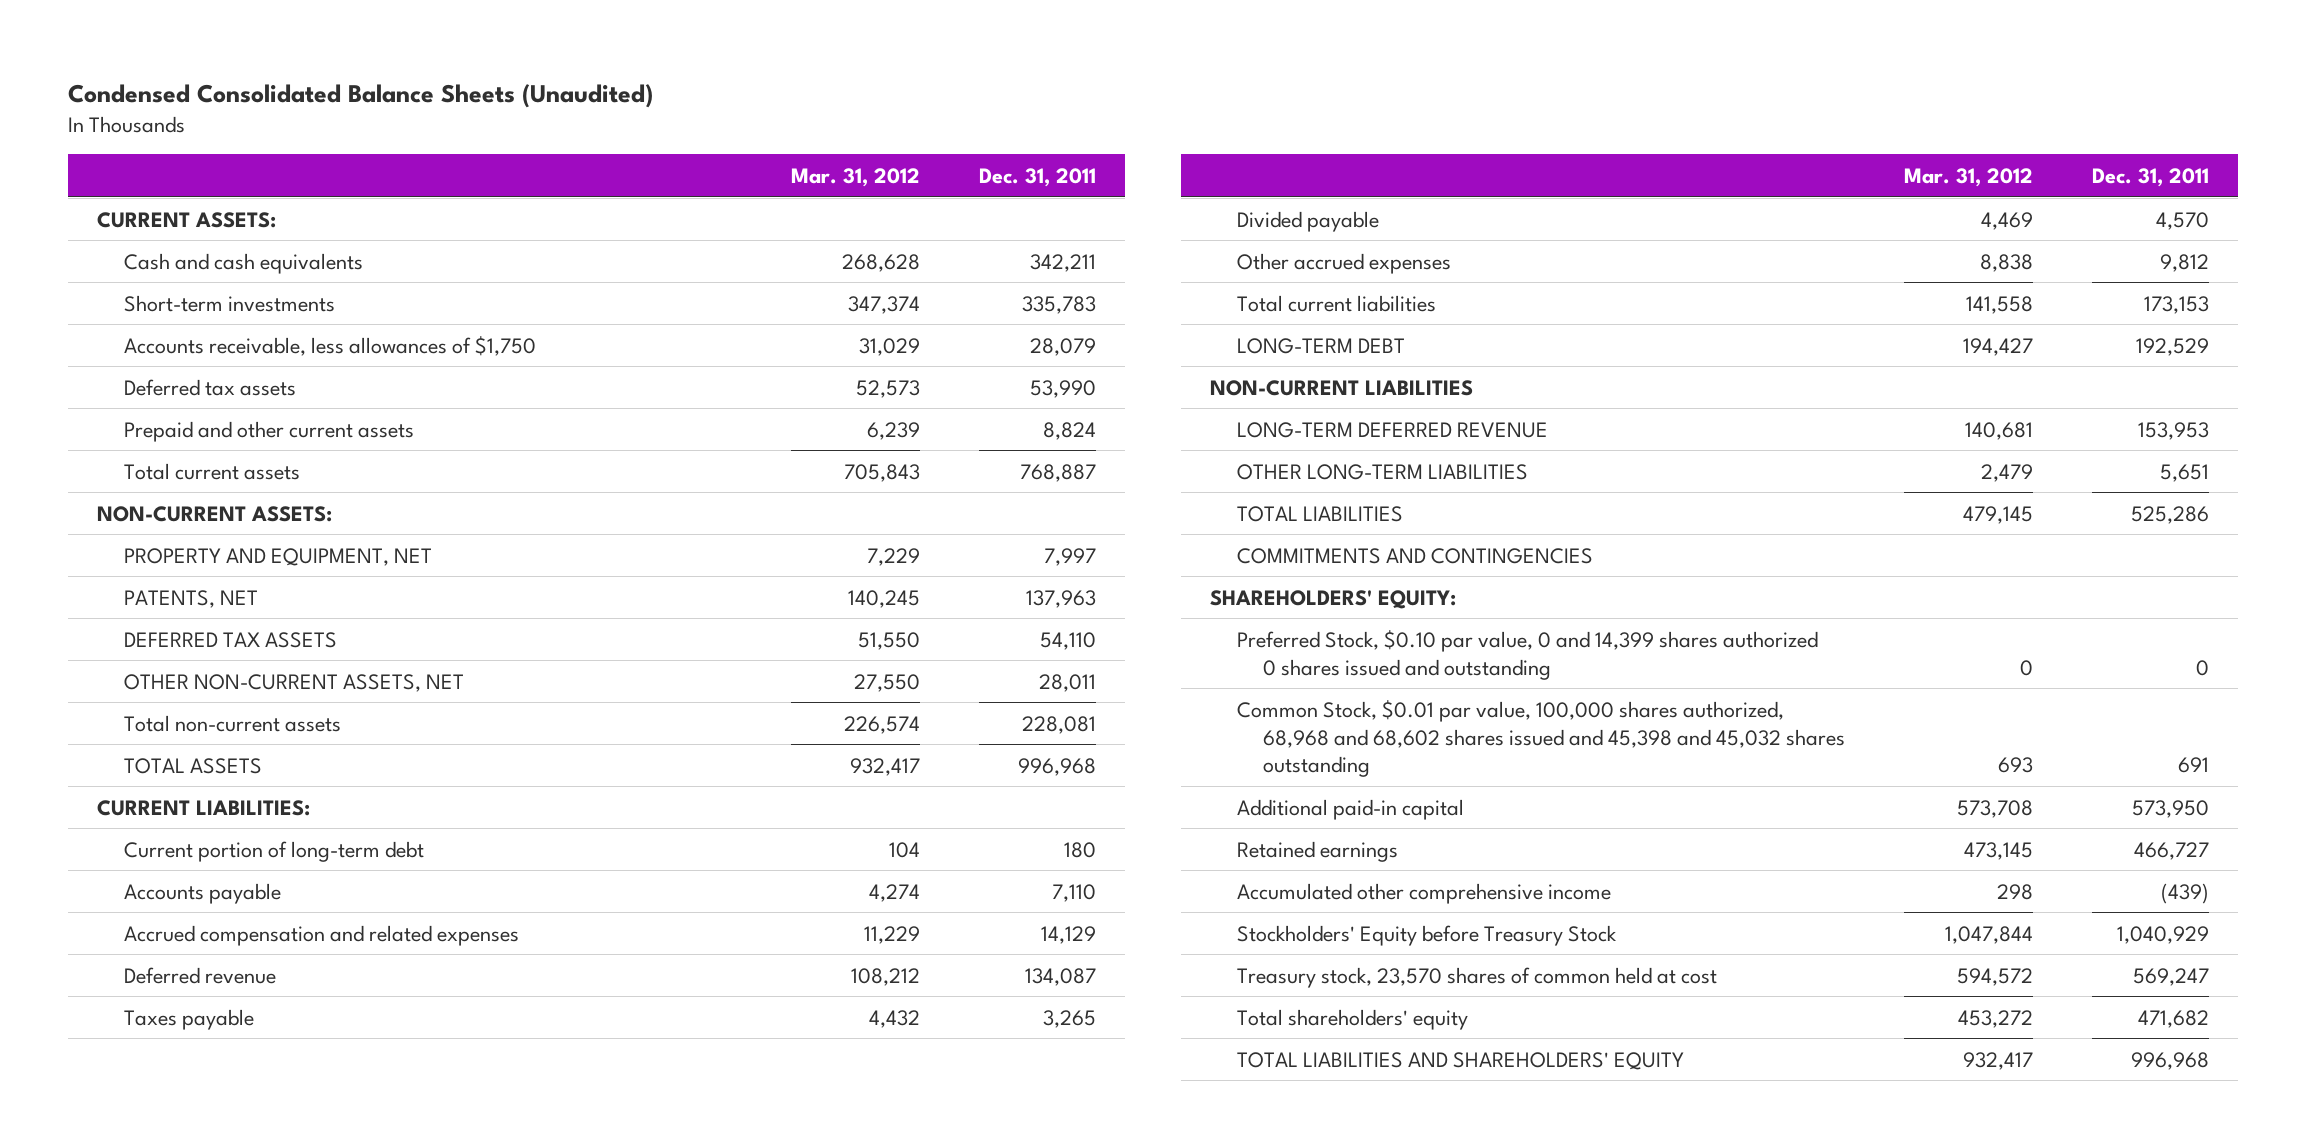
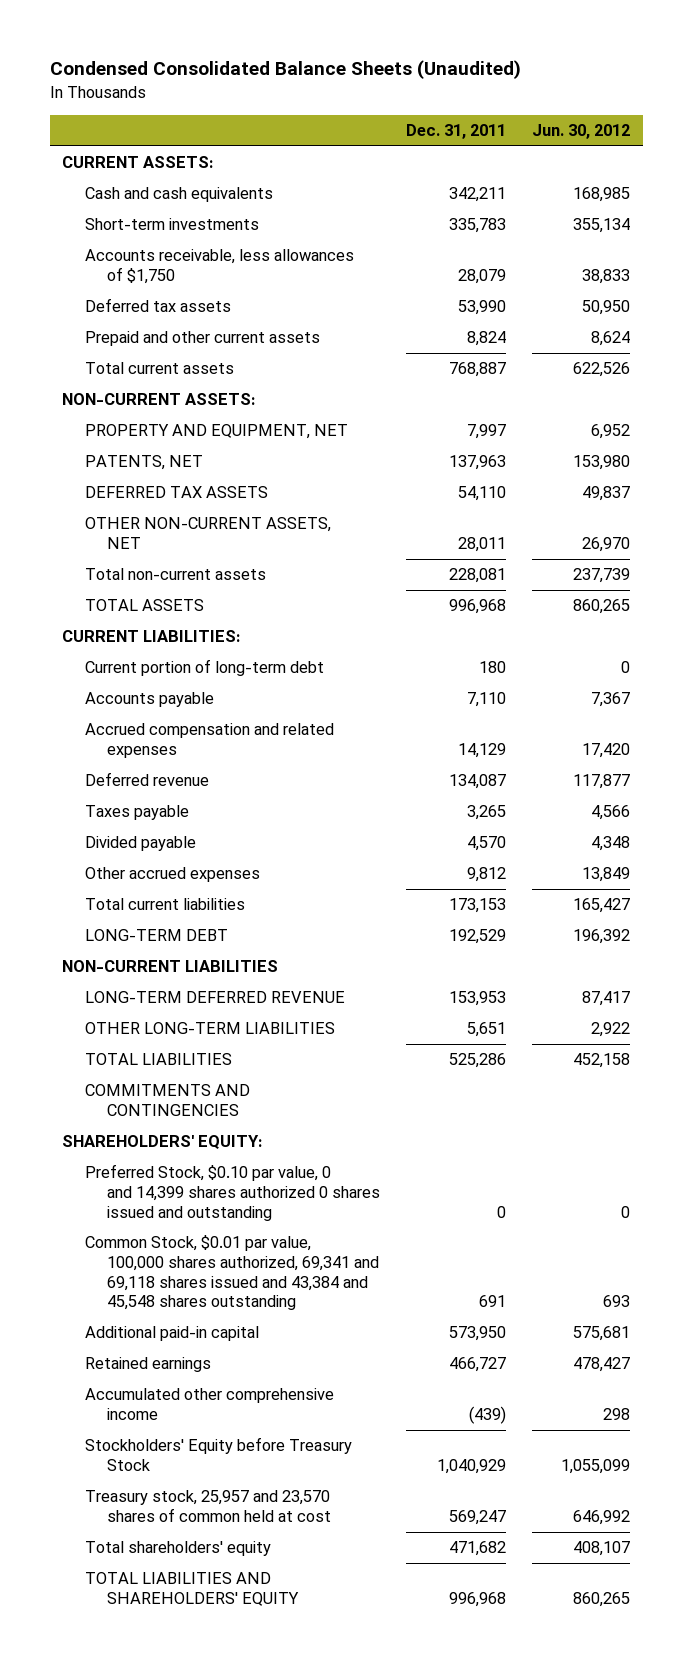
- | Mar. 31, 2012 | Dec. 31, 2011
+ | Dec. 31, 2011 | Jun. 30, 2012
- Common Stock, $0.01 par value, 100,000 shares authorized, 68,968 and 68,602 shares issued and 45,398 and 45,032 shares outstanding | 693 | 691
+ Common Stock, $0.01 par value, 100,000 shares authorized, 69,341 and 69,118 shares issued and 43,384 and 45,548 shares outstanding | 691 | 693
- Treasury stock, 23,570 shares of common held at cost | 594,572 | 569,247
+ Treasury stock, 25,957 and 23,570 shares of common held at cost | 569,247 | 646,992

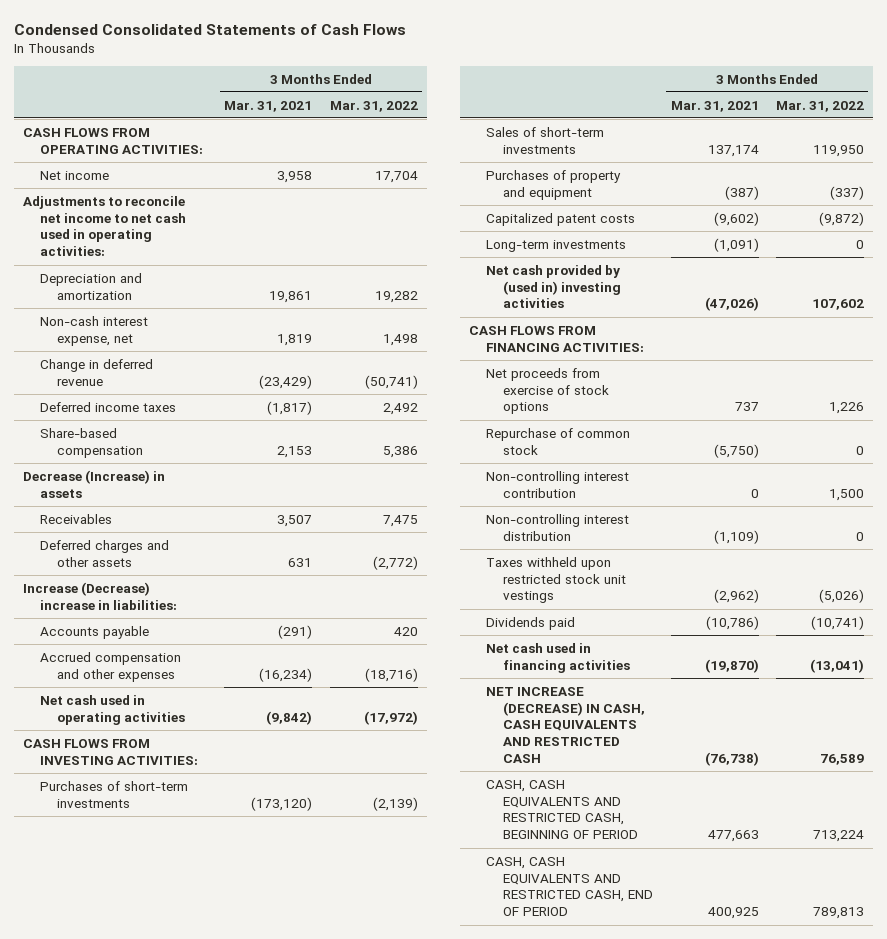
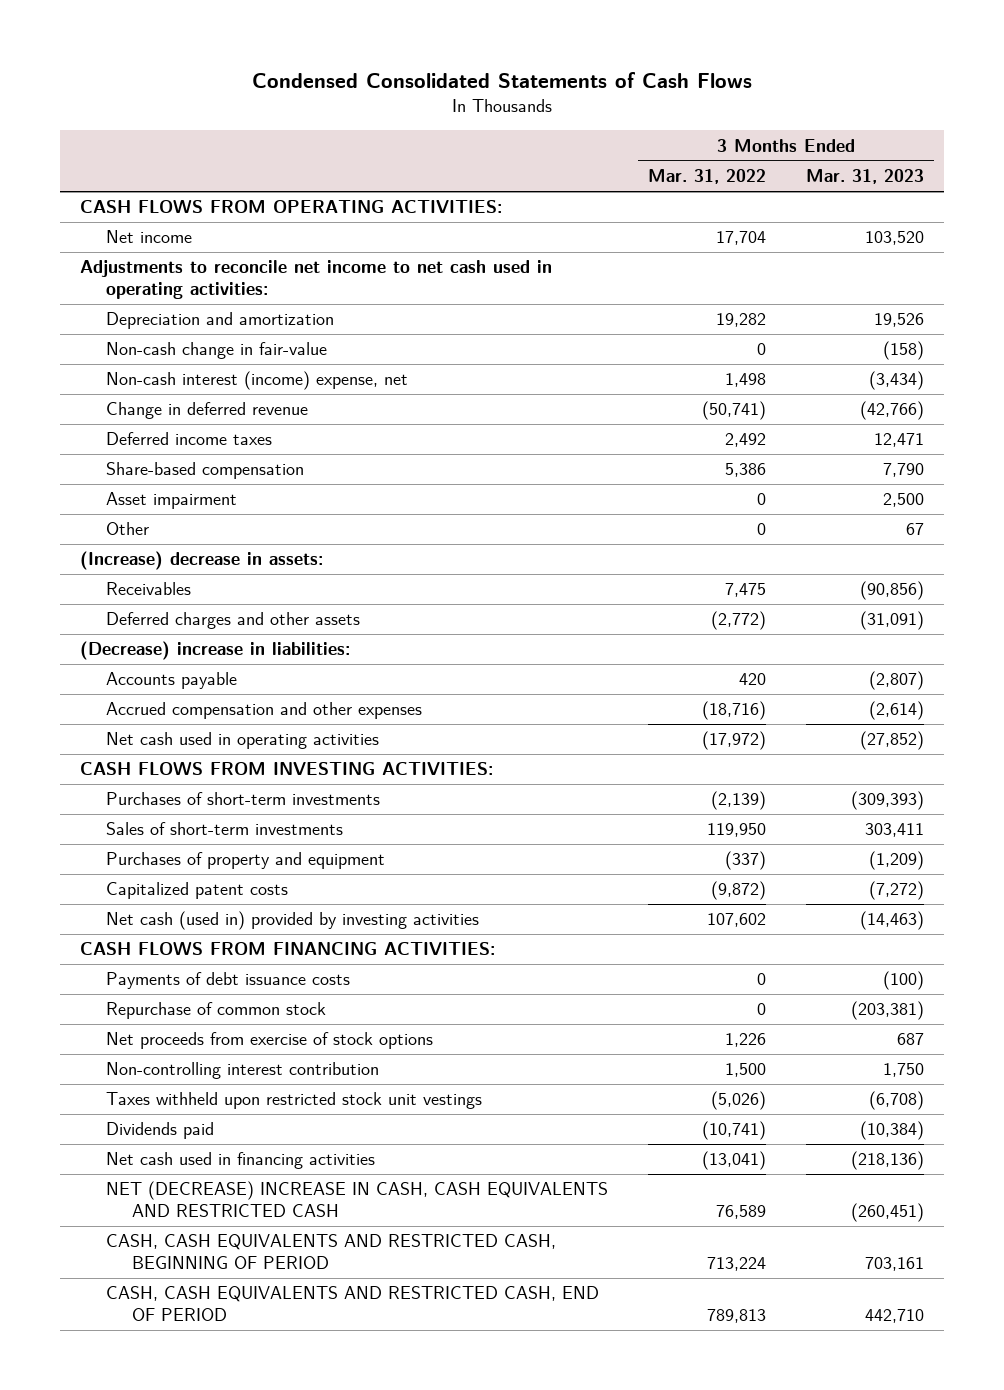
- | 3 Months Ended Mar. 31, 2021 | 3 Months Ended Mar. 31, 2022
+ | 3 Months Ended Mar. 31, 2022 | 3 Months Ended Mar. 31, 2023
- Non-cash interest expense, net | 1,819 | 1,498
+ Non-cash change in fair-value | 0 | (158)
+ Non-cash interest (income) expense, net | 1,498 | (3,434)
- Decrease (Increase) in assets
+ Asset impairment | 0 | 2,500
+ Other | 0 | 67
+ (Increase) decrease in assets:
- Increase (Decrease) increase in liabilities:
+ (Decrease) increase in liabilities:
- Long-term investments | (1,091) | 0
- Net cash provided by (used in) investing activities | (47,026) | 107,602
+ Net cash (used in) provided by investing activities | 107,602 | (14,463)
+ Payments of debt issuance costs | 0 | (100)
moved down: Net proceeds from exercise of stock options | 1,226 | 687
- Non-controlling interest distribution | (1,109) | 0
- NET INCREASE (DECREASE) IN CASH, CASH EQUIVALENTS AND RESTRICTED CASH | (76,738) | 76,589
+ NET (DECREASE) INCREASE IN CASH, CASH EQUIVALENTS AND RESTRICTED CASH | 76,589 | (260,451)

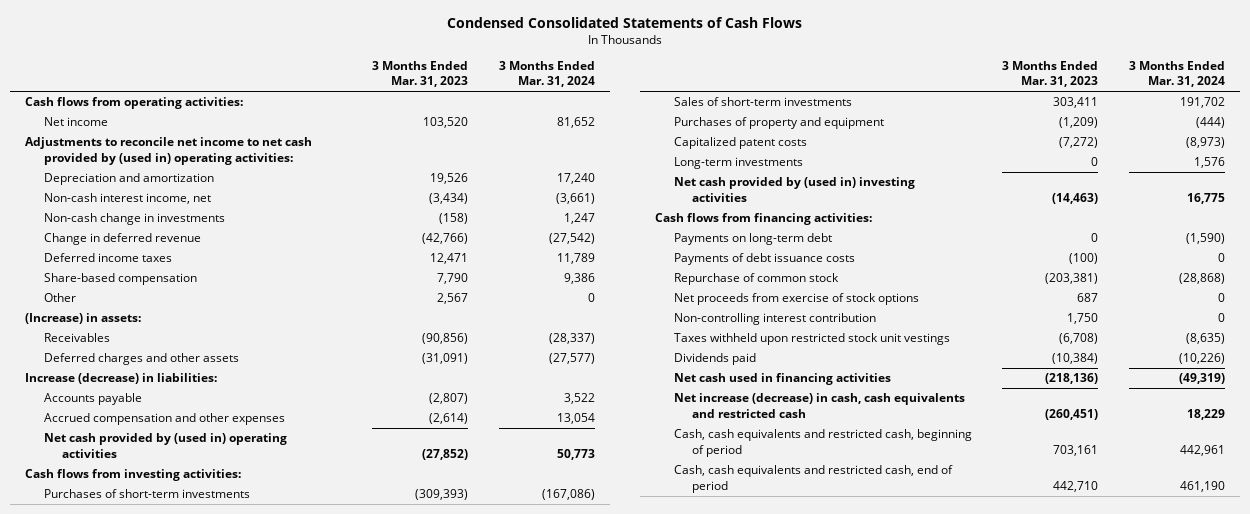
- | 3 Months Ended Mar. 31, 2022 | 3 Months Ended Mar. 31, 2023
+ | 3 Months Ended Mar. 31, 2023 | 3 Months Ended Mar. 31, 2024
- CASH FLOWS FROM OPERATING ACTIVITIES:
+ Cash flows from operating activities:
- Adjustments to reconcile net income to net cash used in operating activities:
+ Adjustments to reconcile net income to net cash provided by (used in) operating activities:
- Non-cash change in fair-value | 0 | (158)
- Non-cash interest (income) expense, net | 1,498 | (3,434)
+ Non-cash interest income, net | (3,434) | (3,661)
+ Non-cash change in investments | (158) | 1,247
- Asset impairment | 0 | 2,500
- Other | 0 | 67
- (Increase) decrease in assets:
+ Other | 2,567 | 0
+ (Increase) in assets:
- (Decrease) increase in liabilities:
+ Increase (decrease) in liabilities:
- Net cash used in operating activities | (17,972) | (27,852)
- CASH FLOWS FROM INVESTING ACTIVITIES:
+ Net cash provided by (used in) operating activities | (27,852) | 50,773
+ Cash flows from investing activities:
- Net cash (used in) provided by investing activities | 107,602 | (14,463)
- CASH FLOWS FROM FINANCING ACTIVITIES:
+ Long-term investments | 0 | 1,576
+ Net cash provided by (used in) investing activities | (14,463) | 16,775
+ Cash flows from financing activities:
+ Payments on long-term debt | 0 | (1,590)
- NET (DECREASE) INCREASE IN CASH, CASH EQUIVALENTS AND RESTRICTED CASH | 76,589 | (260,451)
- CASH, CASH EQUIVALENTS AND RESTRICTED CASH, BEGINNING OF PERIOD | 713,224 | 703,161
- CASH, CASH EQUIVALENTS AND RESTRICTED CASH, END OF PERIOD | 789,813 | 442,710
+ Net increase (decrease) in cash, cash equivalents and restricted cash | (260,451) | 18,229
+ Cash, cash equivalents and restricted cash, beginning of period | 703,161 | 442,961
+ Cash, cash equivalents and restricted cash, end of period | 442,710 | 461,190

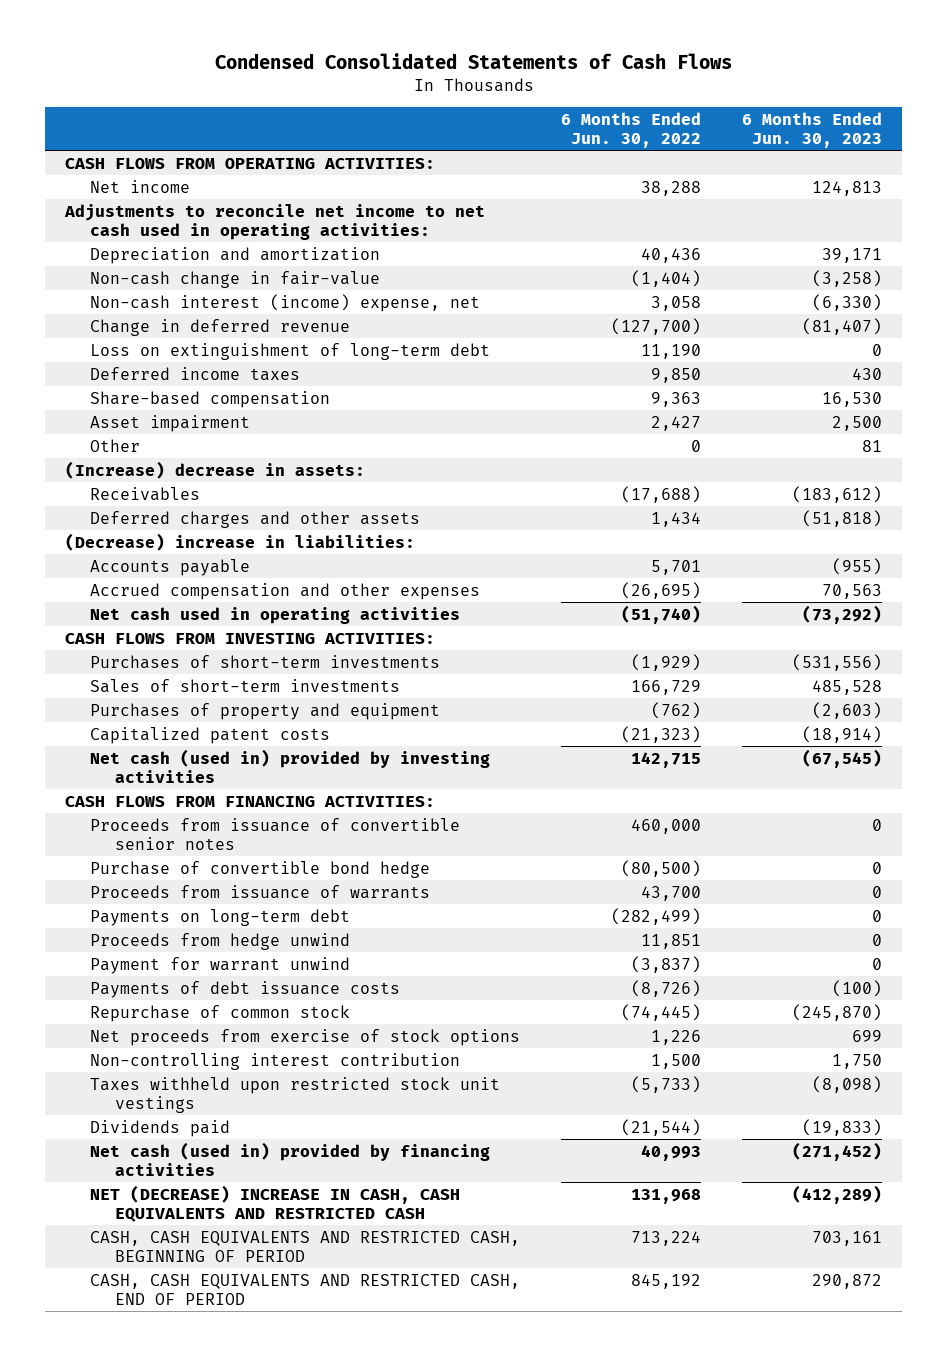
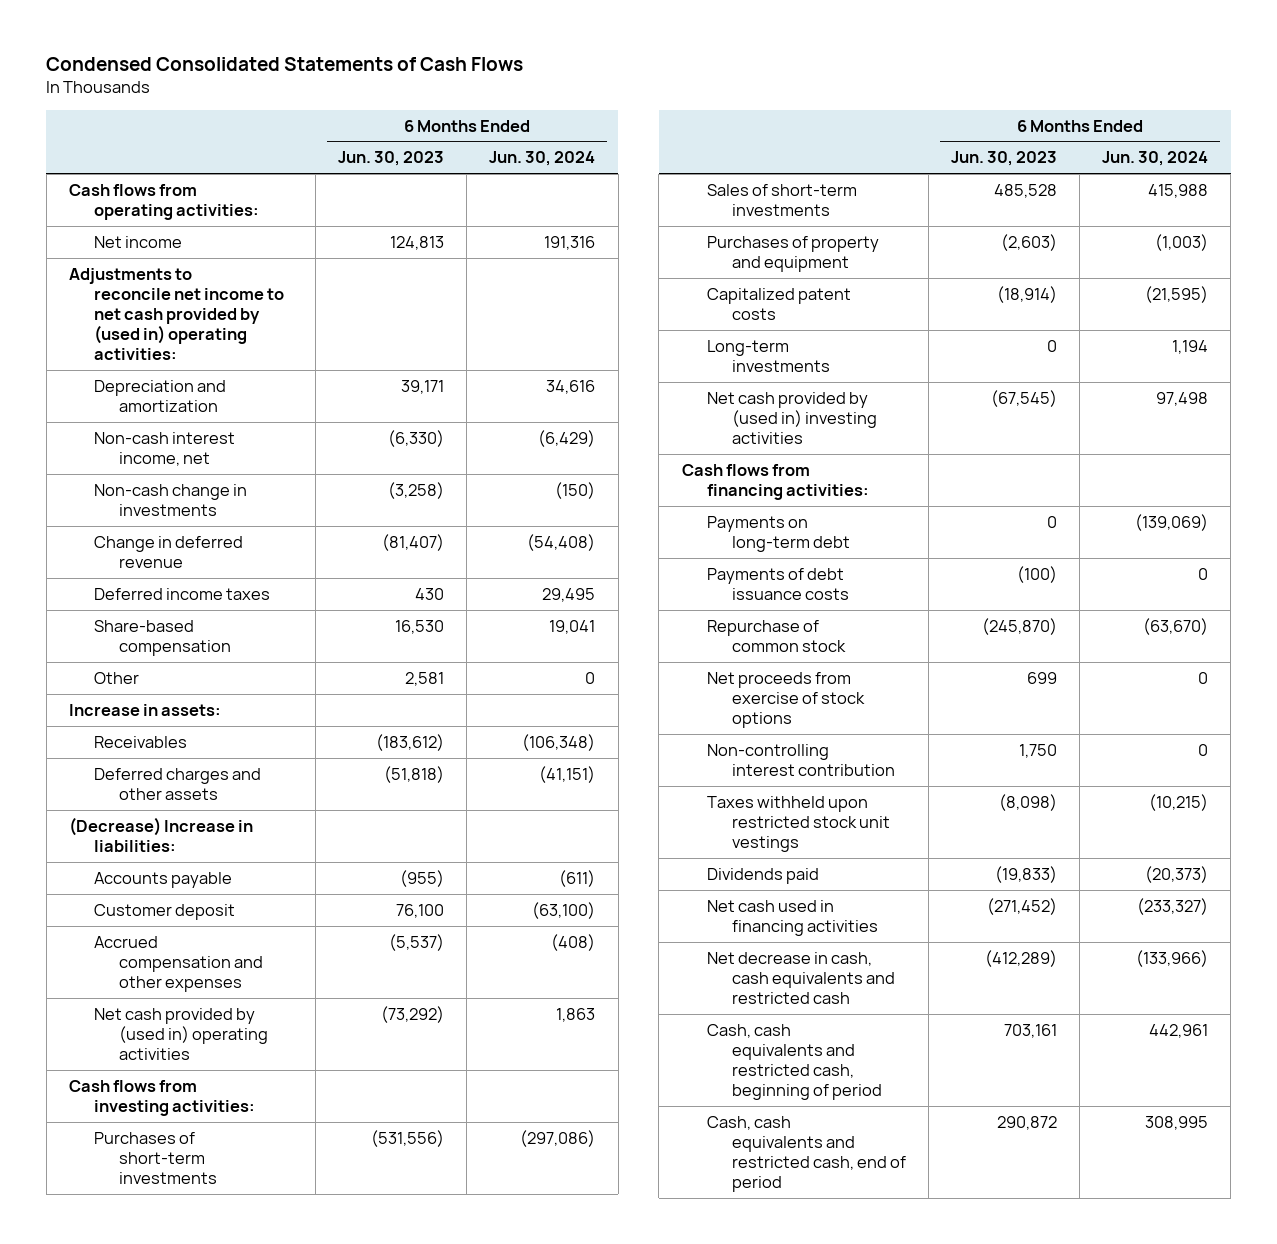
- | 6 Months Ended Jun. 30, 2022 | 6 Months Ended Jun. 30, 2023
+ | 6 Months Ended Jun. 30, 2023 | 6 Months Ended Jun. 30, 2024
- CASH FLOWS FROM OPERATING ACTIVITIES:
+ Cash flows from operating activities:
- Adjustments to reconcile net income to net cash used in operating activities:
+ Adjustments to reconcile net income to net cash provided by (used in) operating activities:
- Non-cash change in fair-value | (1,404) | (3,258)
- Non-cash interest (income) expense, net | 3,058 | (6,330)
+ Non-cash interest income, net | (6,330) | (6,429)
+ Non-cash change in investments | (3,258) | (150)
- Loss on extinguishment of long-term debt | 11,190 | 0
- Asset impairment | 2,427 | 2,500
- Other | 0 | 81
- (Increase) decrease in assets:
+ Other | 2,581 | 0
+ Increase in assets:
- (Decrease) increase in liabilities:
+ (Decrease) Increase in liabilities:
- Accrued compensation and other expenses | (26,695) | 70,563
- Net cash used in operating activities | (51,740) | (73,292)
- CASH FLOWS FROM INVESTING ACTIVITIES:
+ Customer deposit | 76,100 | (63,100)
+ Accrued compensation and other expenses | (5,537) | (408)
+ Net cash provided by (used in) operating activities | (73,292) | 1,863
+ Cash flows from investing activities:
- Net cash (used in) provided by investing activities | 142,715 | (67,545)
- CASH FLOWS FROM FINANCING ACTIVITIES:
- Proceeds from issuance of convertible senior notes | 460,000 | 0
- Purchase of convertible bond hedge | (80,500) | 0
- Proceeds from issuance of warrants | 43,700 | 0
+ Long-term investments | 0 | 1,194
+ Net cash provided by (used in) investing activities | (67,545) | 97,498
+ Cash flows from financing activities:
- Proceeds from hedge unwind | 11,851 | 0
- Payment for warrant unwind | (3,837) | 0
- Net cash (used in) provided by financing activities | 40,993 | (271,452)
- NET (DECREASE) INCREASE IN CASH, CASH EQUIVALENTS AND RESTRICTED CASH | 131,968 | (412,289)
- CASH, CASH EQUIVALENTS AND RESTRICTED CASH, BEGINNING OF PERIOD | 713,224 | 703,161
- CASH, CASH EQUIVALENTS AND RESTRICTED CASH, END OF PERIOD | 845,192 | 290,872
+ Net cash used in financing activities | (271,452) | (233,327)
+ Net decrease in cash, cash equivalents and restricted cash | (412,289) | (133,966)
+ Cash, cash equivalents and restricted cash, beginning of period | 703,161 | 442,961
+ Cash, cash equivalents and restricted cash, end of period | 290,872 | 308,995

